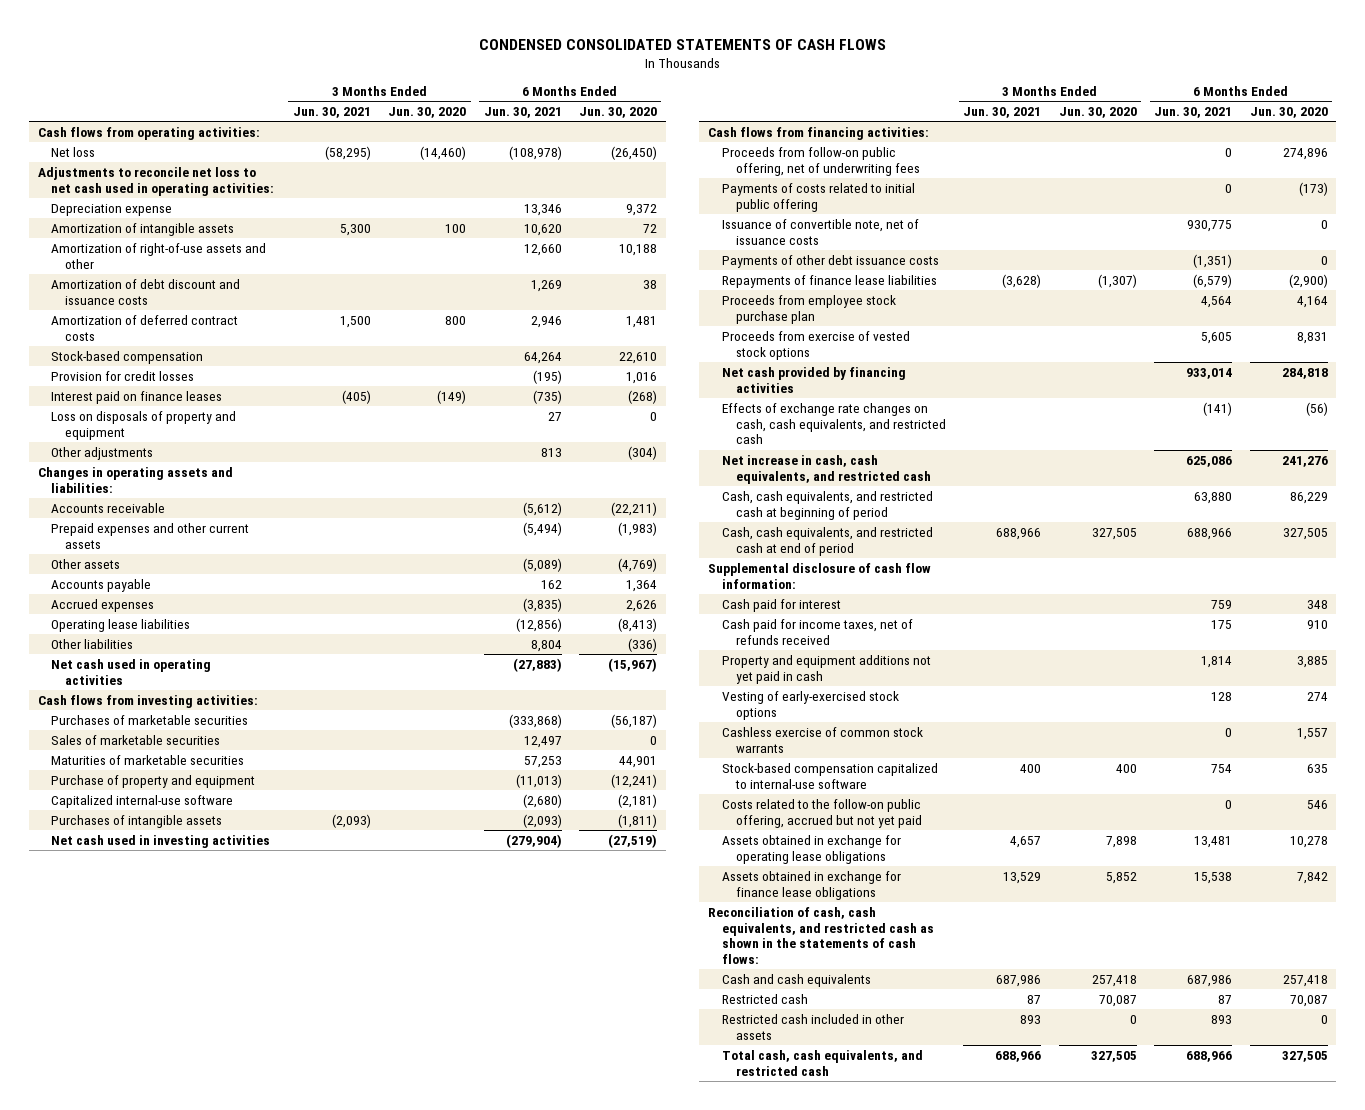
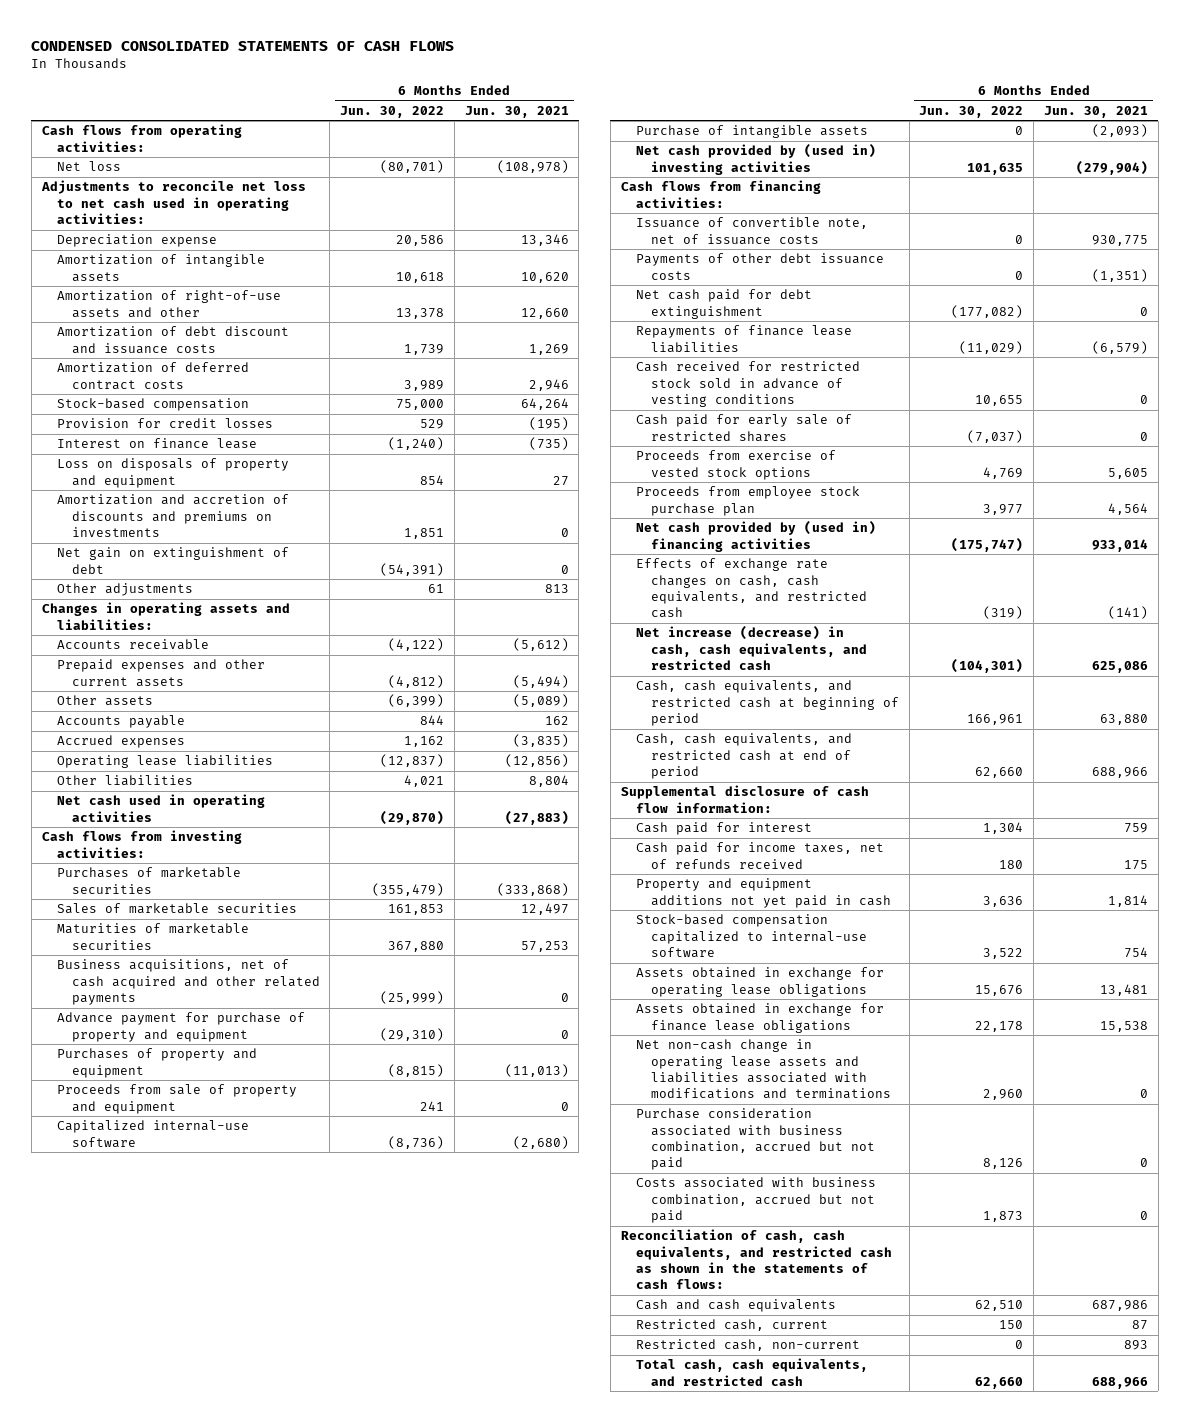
- | 3 Months Ended Jun. 30, 2021 | 3 Months Ended Jun. 30, 2020 | 6 Months Ended Jun. 30, 2021 | 6 Months Ended Jun. 30, 2020
+ | 6 Months Ended Jun. 30, 2022 | 6 Months Ended Jun. 30, 2021
- Interest paid on finance leases | (405) | (149) | (735) | (268)
+ Interest on finance lease | (1,240) | (735)
+ Amortization and accretion of discounts and premiums on investments | 1,851 | 0
+ Net gain on extinguishment of debt | (54,391) | 0
- Purchase of property and equipment | | | (11,013) | (12,241)
+ Business acquisitions, net of cash acquired and other related payments | (25,999) | 0
+ Advance payment for purchase of property and equipment | (29,310) | 0
+ Purchases of property and equipment | (8,815) | (11,013)
+ Proceeds from sale of property and equipment | 241 | 0
- Purchases of intangible assets | (2,093) | | (2,093) | (1,811)
- Net cash used in investing activities | | | (279,904) | (27,519)
+ Purchase of intangible assets | 0 | (2,093)
+ Net cash provided by (used in) investing activities | 101,635 | (279,904)
- Proceeds from follow-on public offering, net of underwriting fees | | | 0 | 274,896
- Payments of costs related to initial public offering | | | 0 | (173)
+ Net cash paid for debt extinguishment | (177,082) | 0
+ Cash received for restricted stock sold in advance of vesting conditions | 10,655 | 0
+ Cash paid for early sale of restricted shares | (7,037) | 0
- Net cash provided by financing activities | | | 933,014 | 284,818
moved down: Proceeds from employee stock purchase plan | 3,977 | 4,564
+ Net cash provided by (used in) financing activities | (175,747) | 933,014
- Net increase in cash, cash equivalents, and restricted cash | | | 625,086 | 241,276
+ Net increase (decrease) in cash, cash equivalents, and restricted cash | (104,301) | 625,086
- Vesting of early-exercised stock options | | | 128 | 274
- Cashless exercise of common stock warrants | | | 0 | 1,557
- Costs related to the follow-on public offering, accrued but not yet paid | | | 0 | 546
+ Net non-cash change in operating lease assets and liabilities associated with modifications and terminations | 2,960 | 0
+ Purchase consideration associated with business combination, accrued but not paid | 8,126 | 0
+ Costs associated with business combination, accrued but not paid | 1,873 | 0
- Restricted cash | 87 | 70,087 | 87 | 70,087
- Restricted cash included in other assets | 893 | 0 | 893 | 0
+ Restricted cash, current | 150 | 87
+ Restricted cash, non-current | 0 | 893

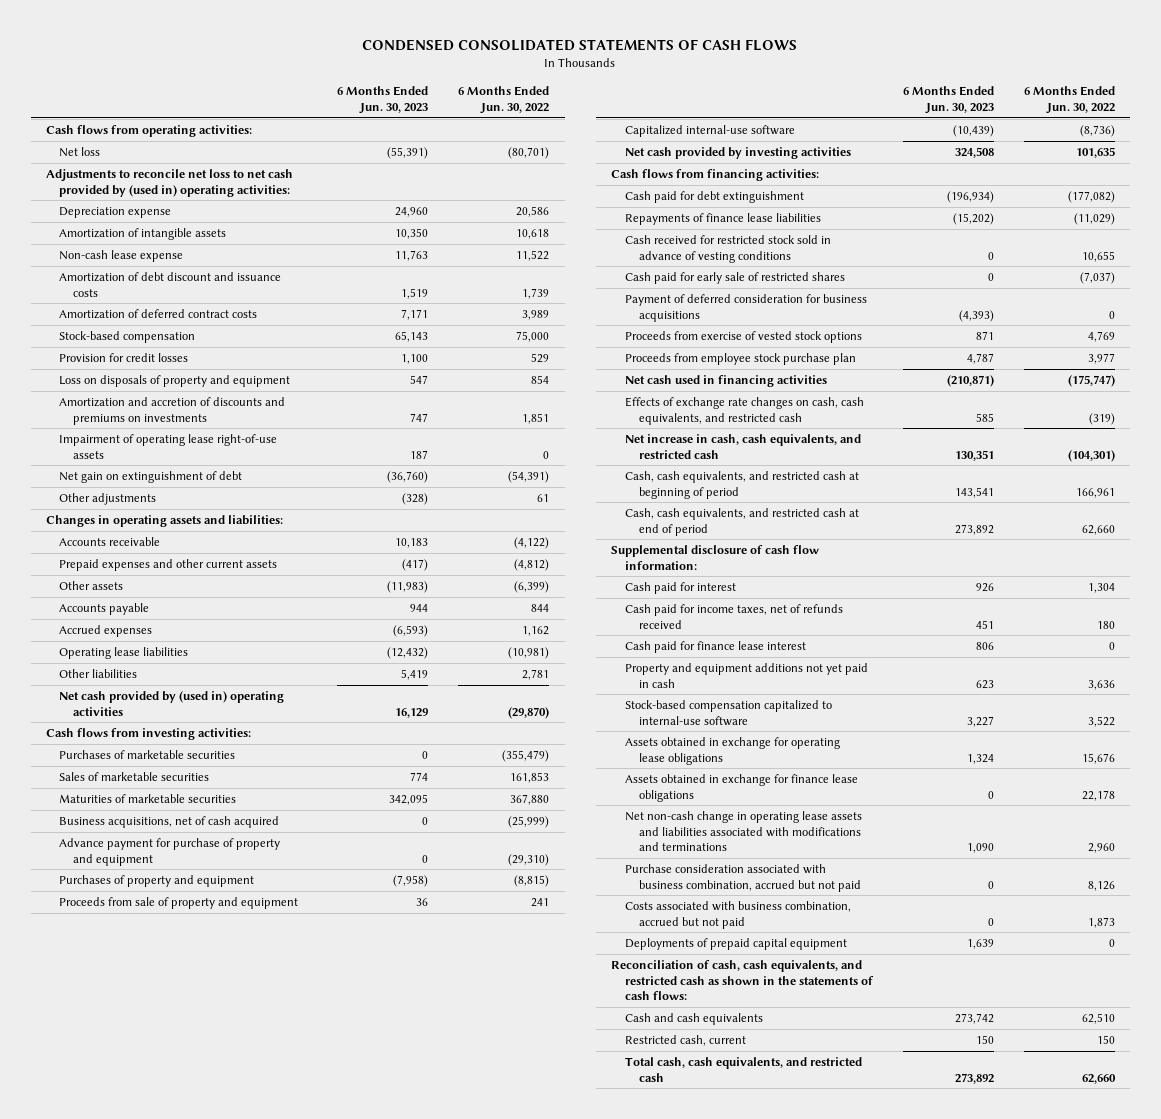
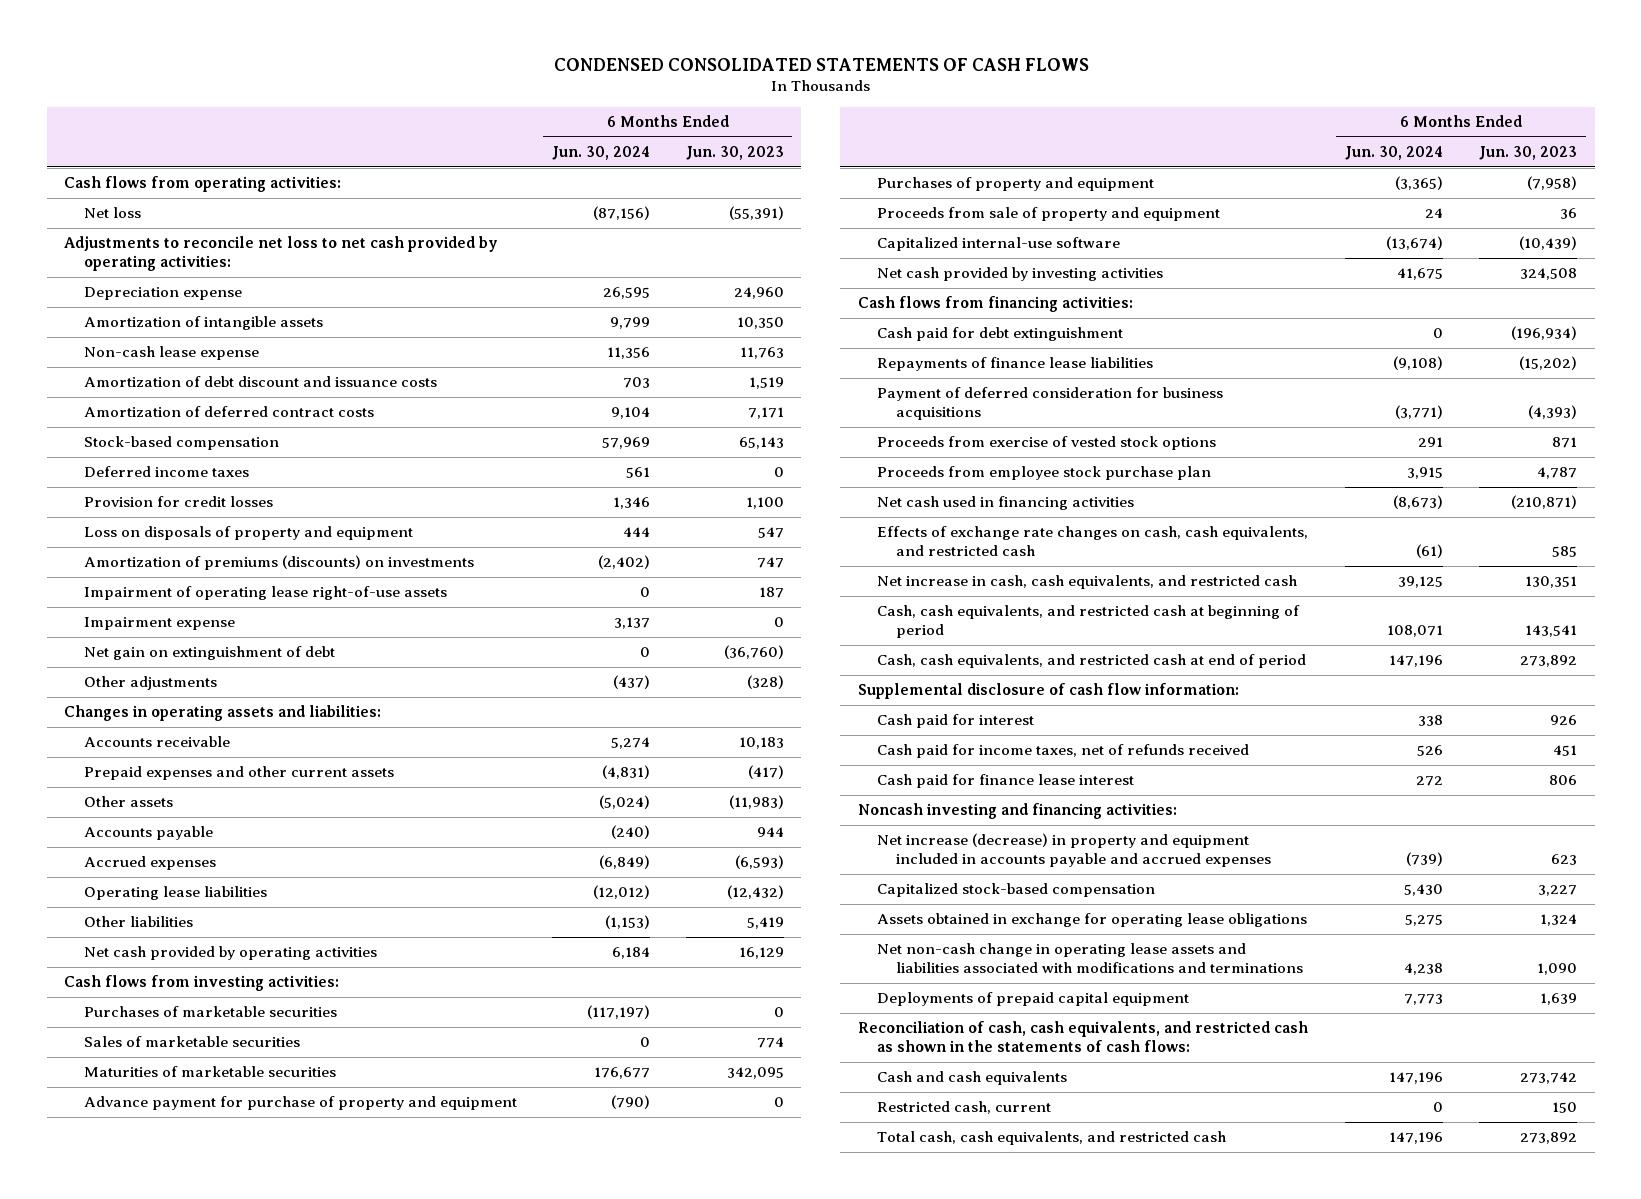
- | 6 Months Ended Jun. 30, 2023 | 6 Months Ended Jun. 30, 2022
+ | 6 Months Ended Jun. 30, 2024 | 6 Months Ended Jun. 30, 2023
- Adjustments to reconcile net loss to net cash provided by (used in) operating activities:
+ Adjustments to reconcile net loss to net cash provided by operating activities:
+ Deferred income taxes | 561 | 0
- Amortization and accretion of discounts and premiums on investments | 747 | 1,851
+ Amortization of premiums (discounts) on investments | (2,402) | 747
+ Impairment expense | 3,137 | 0
- Net cash provided by (used in) operating activities | 16,129 | (29,870)
+ Net cash provided by operating activities | 6,184 | 16,129
- Business acquisitions, net of cash acquired | 0 | (25,999)
- Cash received for restricted stock sold in advance of vesting conditions | 0 | 10,655
- Cash paid for early sale of restricted shares | 0 | (7,037)
- Property and equipment additions not yet paid in cash | 623 | 3,636
- Stock-based compensation capitalized to internal-use software | 3,227 | 3,522
+ Noncash investing and financing activities:
+ Net increase (decrease) in property and equipment included in accounts payable and accrued expenses | (739) | 623
+ Capitalized stock-based compensation | 5,430 | 3,227
- Assets obtained in exchange for finance lease obligations | 0 | 22,178
- Purchase consideration associated with business combination, accrued but not paid | 0 | 8,126
- Costs associated with business combination, accrued but not paid | 0 | 1,873

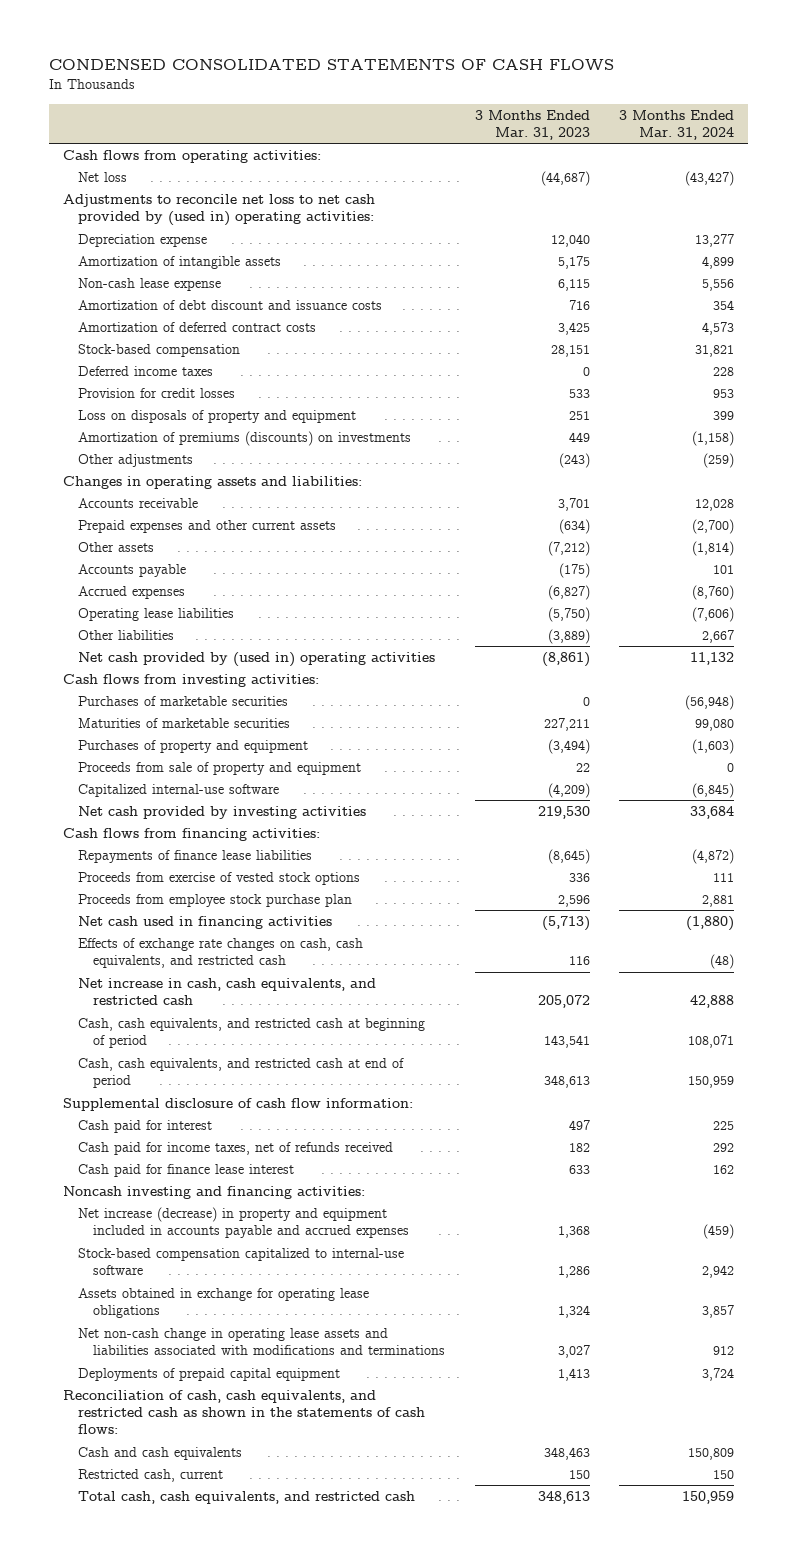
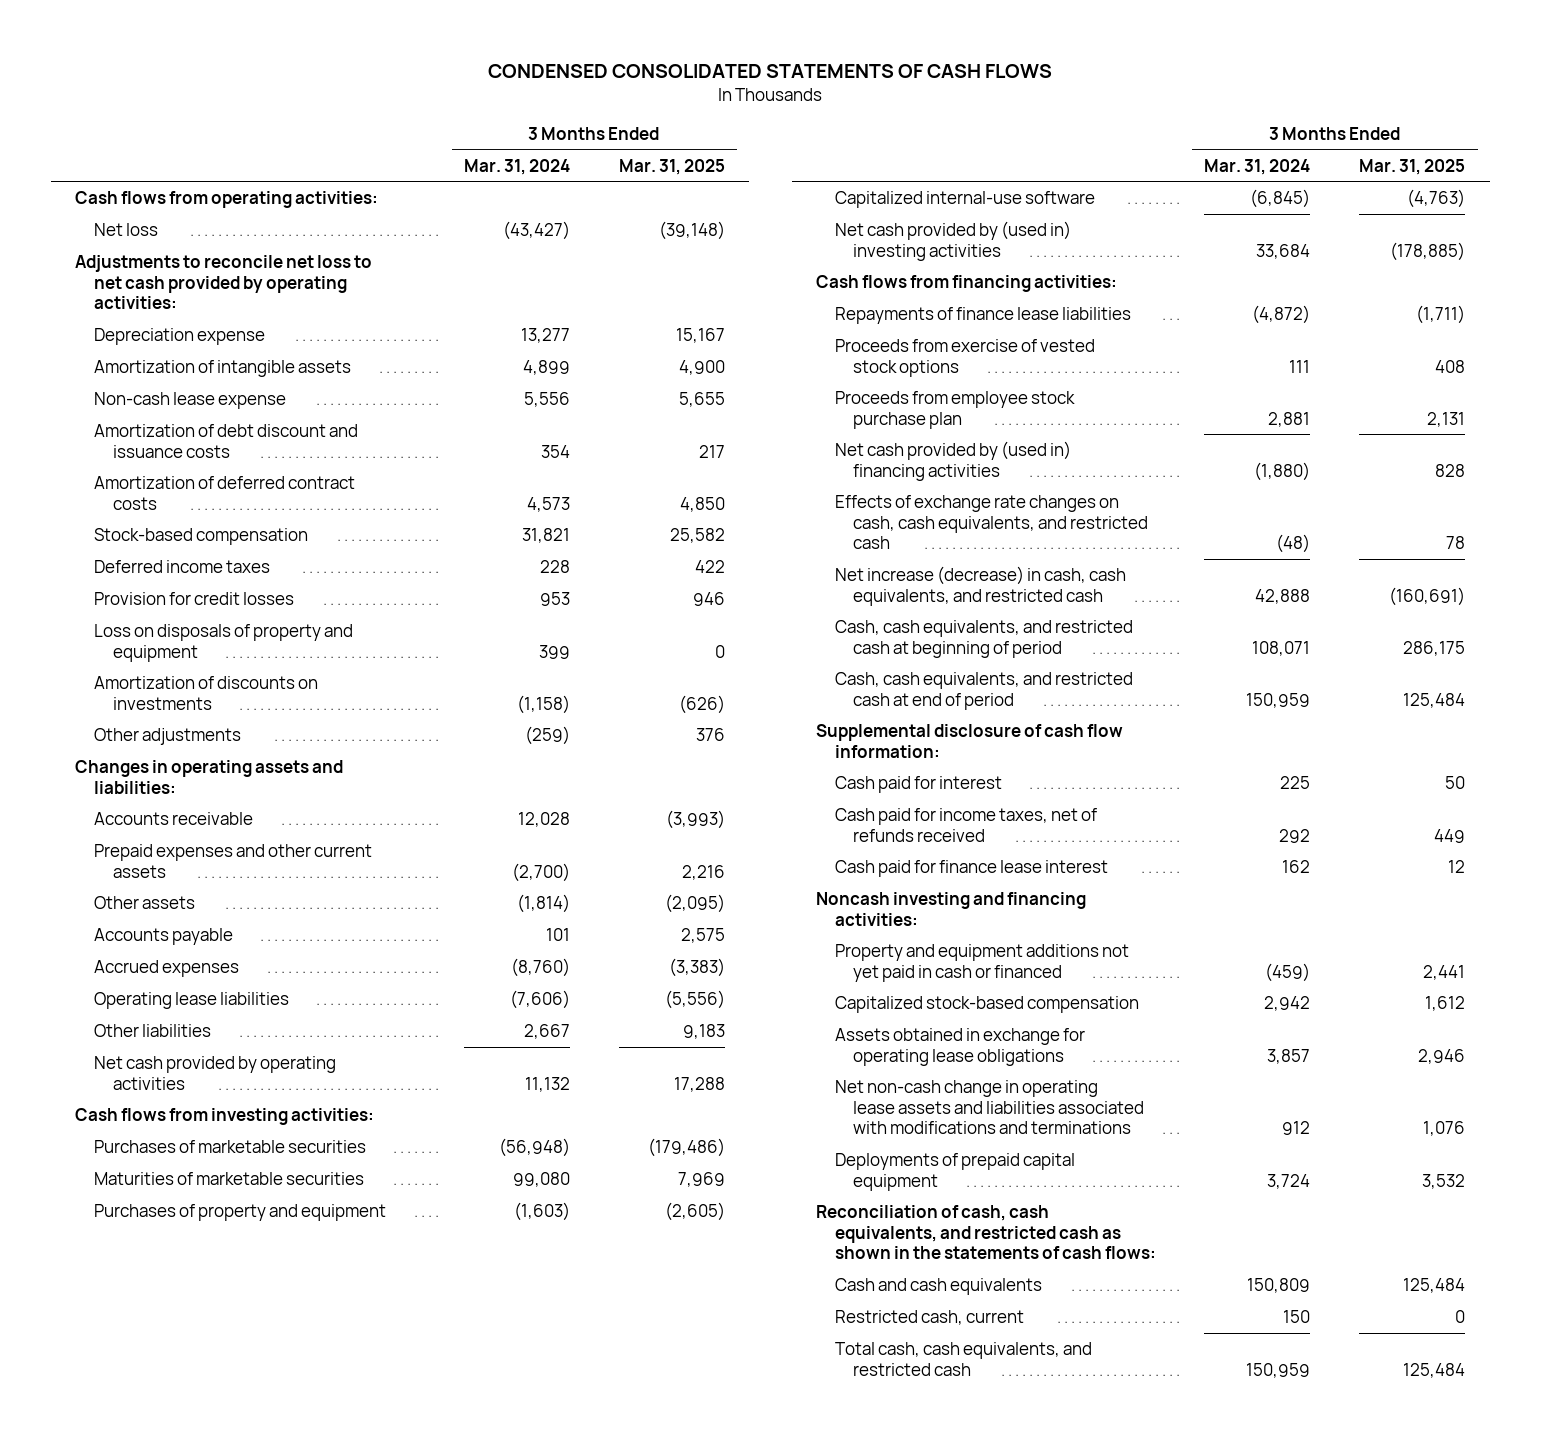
- | 3 Months Ended Mar. 31, 2023 | 3 Months Ended Mar. 31, 2024
+ | 3 Months Ended Mar. 31, 2024 | 3 Months Ended Mar. 31, 2025
- Adjustments to reconcile net loss to net cash provided by (used in) operating activities:
+ Adjustments to reconcile net loss to net cash provided by operating activities:
- Amortization of premiums (discounts) on investments | 449 | (1,158)
+ Amortization of discounts on investments | (1,158) | (626)
- Net cash provided by (used in) operating activities | (8,861) | 11,132
+ Net cash provided by operating activities | 11,132 | 17,288
- Proceeds from sale of property and equipment | 22 | 0
- Net cash provided by investing activities | 219,530 | 33,684
+ Net cash provided by (used in) investing activities | 33,684 | (178,885)
- Net cash used in financing activities | (5,713) | (1,880)
+ Net cash provided by (used in) financing activities | (1,880) | 828
- Net increase in cash, cash equivalents, and restricted cash | 205,072 | 42,888
+ Net increase (decrease) in cash, cash equivalents, and restricted cash | 42,888 | (160,691)
- Net increase (decrease) in property and equipment included in accounts payable and accrued expenses | 1,368 | (459)
- Stock-based compensation capitalized to internal-use software | 1,286 | 2,942
+ Property and equipment additions not yet paid in cash or financed | (459) | 2,441
+ Capitalized stock-based compensation | 2,942 | 1,612

